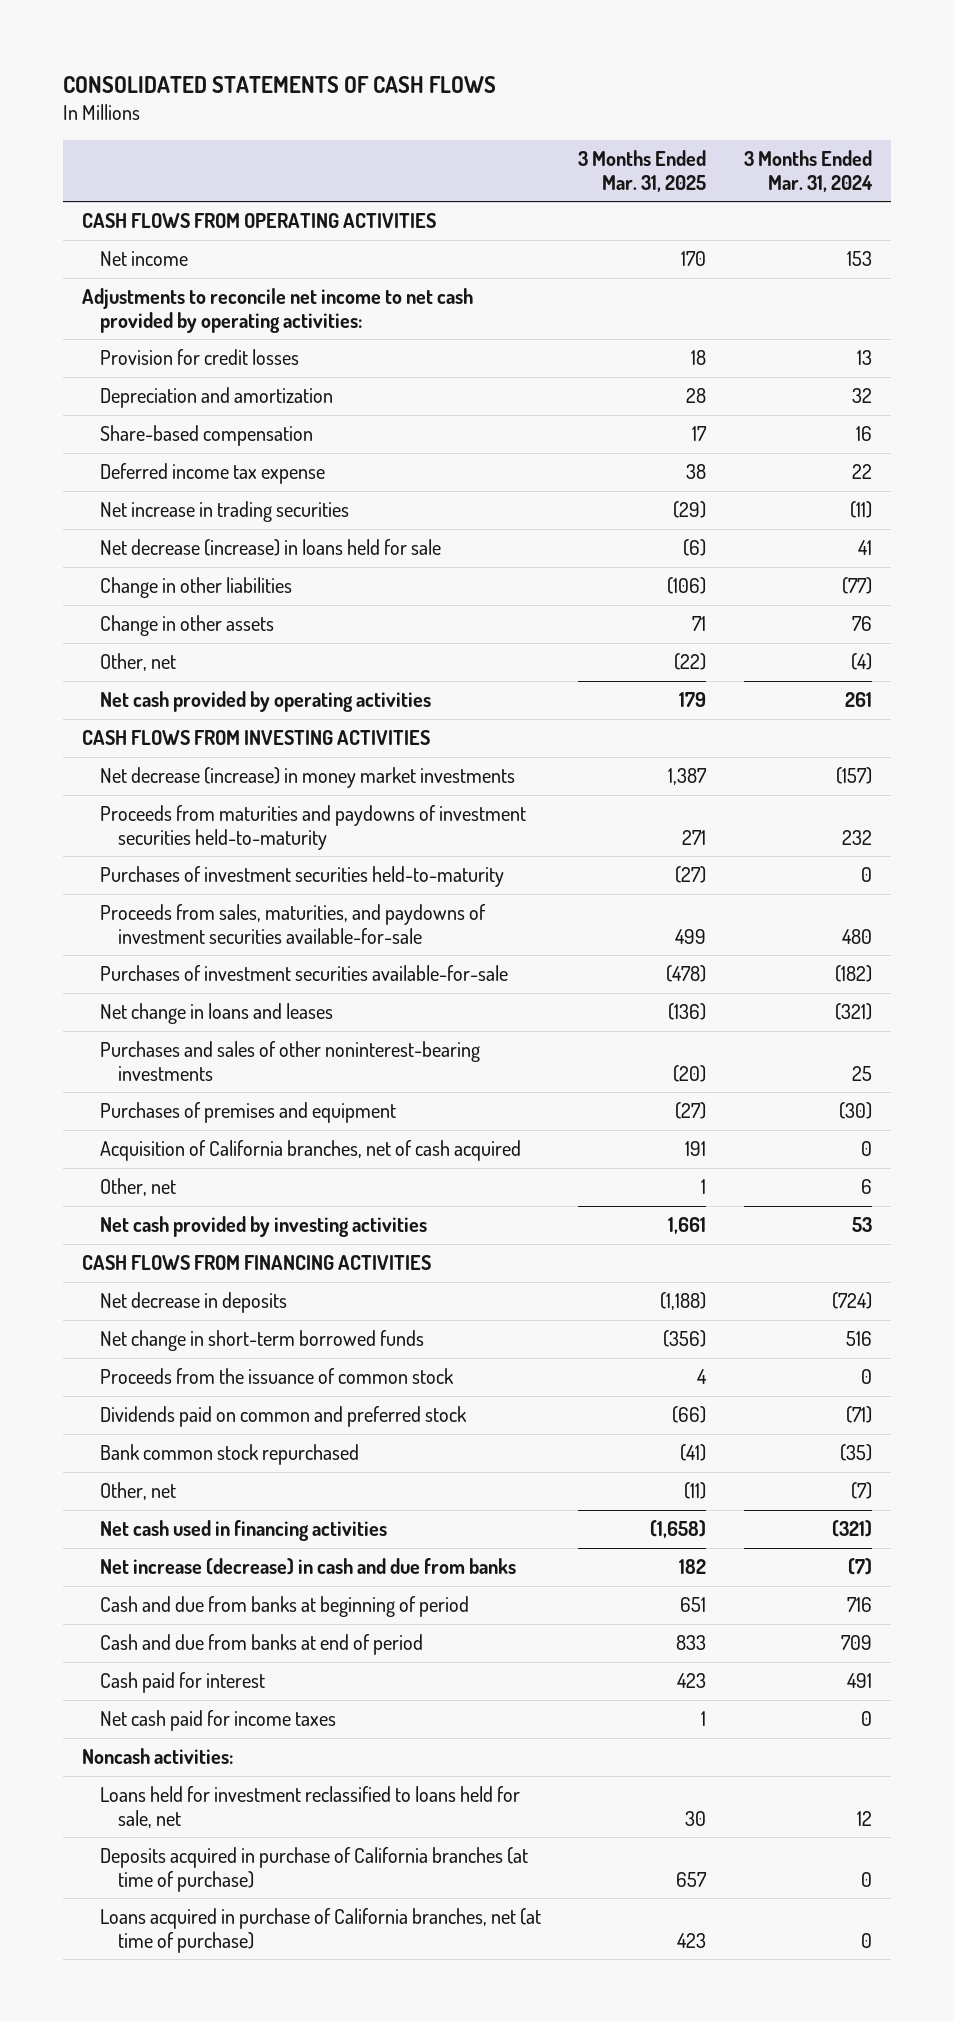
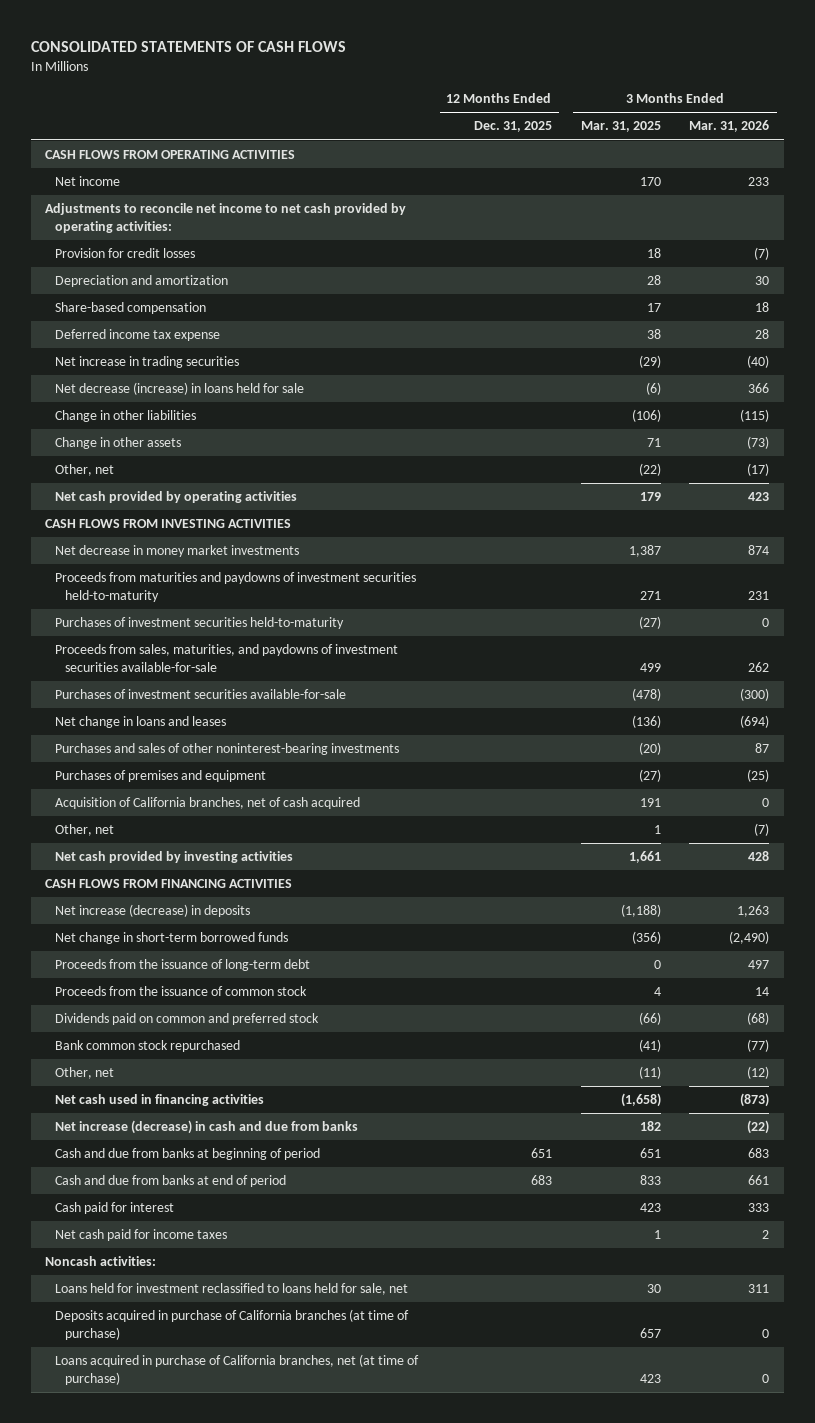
- | 3 Months Ended Mar. 31, 2025 | 3 Months Ended Mar. 31, 2024
+ | 12 Months Ended Dec. 31, 2025 | 3 Months Ended Mar. 31, 2025 | 3 Months Ended Mar. 31, 2026
- Net decrease (increase) in money market investments | 1,387 | (157)
+ Net decrease in money market investments | | 1,387 | 874
- Net decrease in deposits | (1,188) | (724)
+ Net increase (decrease) in deposits | | (1,188) | 1,263
+ Proceeds from the issuance of long-term debt | | 0 | 497

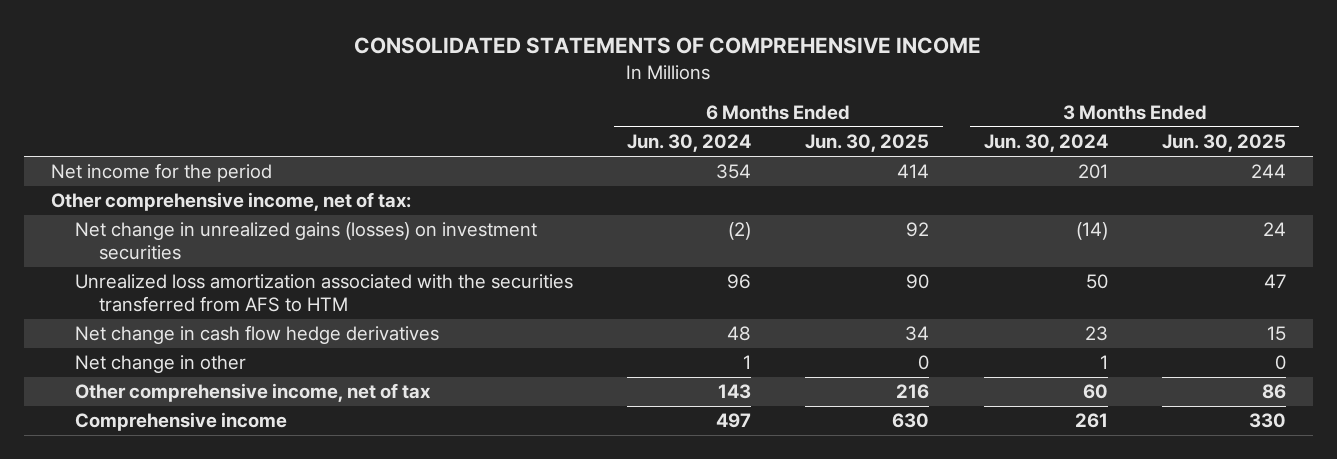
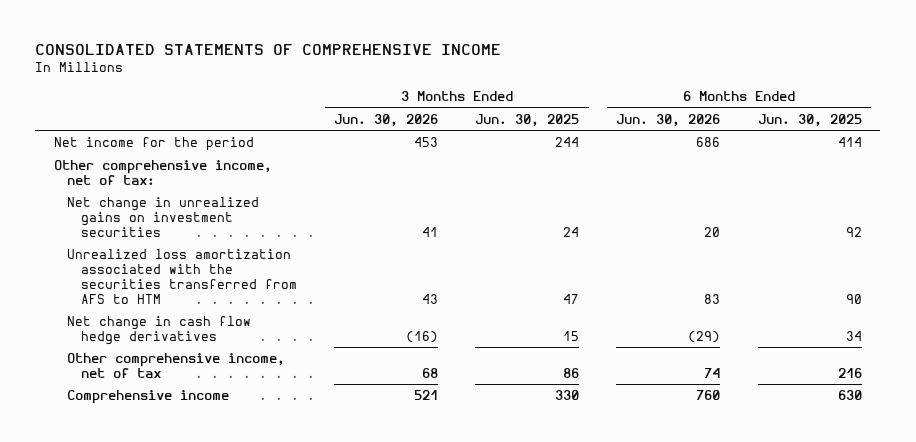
- | 6 Months Ended Jun. 30, 2024 | 6 Months Ended Jun. 30, 2025 | 3 Months Ended Jun. 30, 2024 | 3 Months Ended Jun. 30, 2025
+ | 3 Months Ended Jun. 30, 2026 | 3 Months Ended Jun. 30, 2025 | 6 Months Ended Jun. 30, 2026 | 6 Months Ended Jun. 30, 2025
- Net change in unrealized gains (losses) on investment securities | (2) | 92 | (14) | 24
+ Net change in unrealized gains on investment securities | 41 | 24 | 20 | 92
- Net change in other | 1 | 0 | 1 | 0

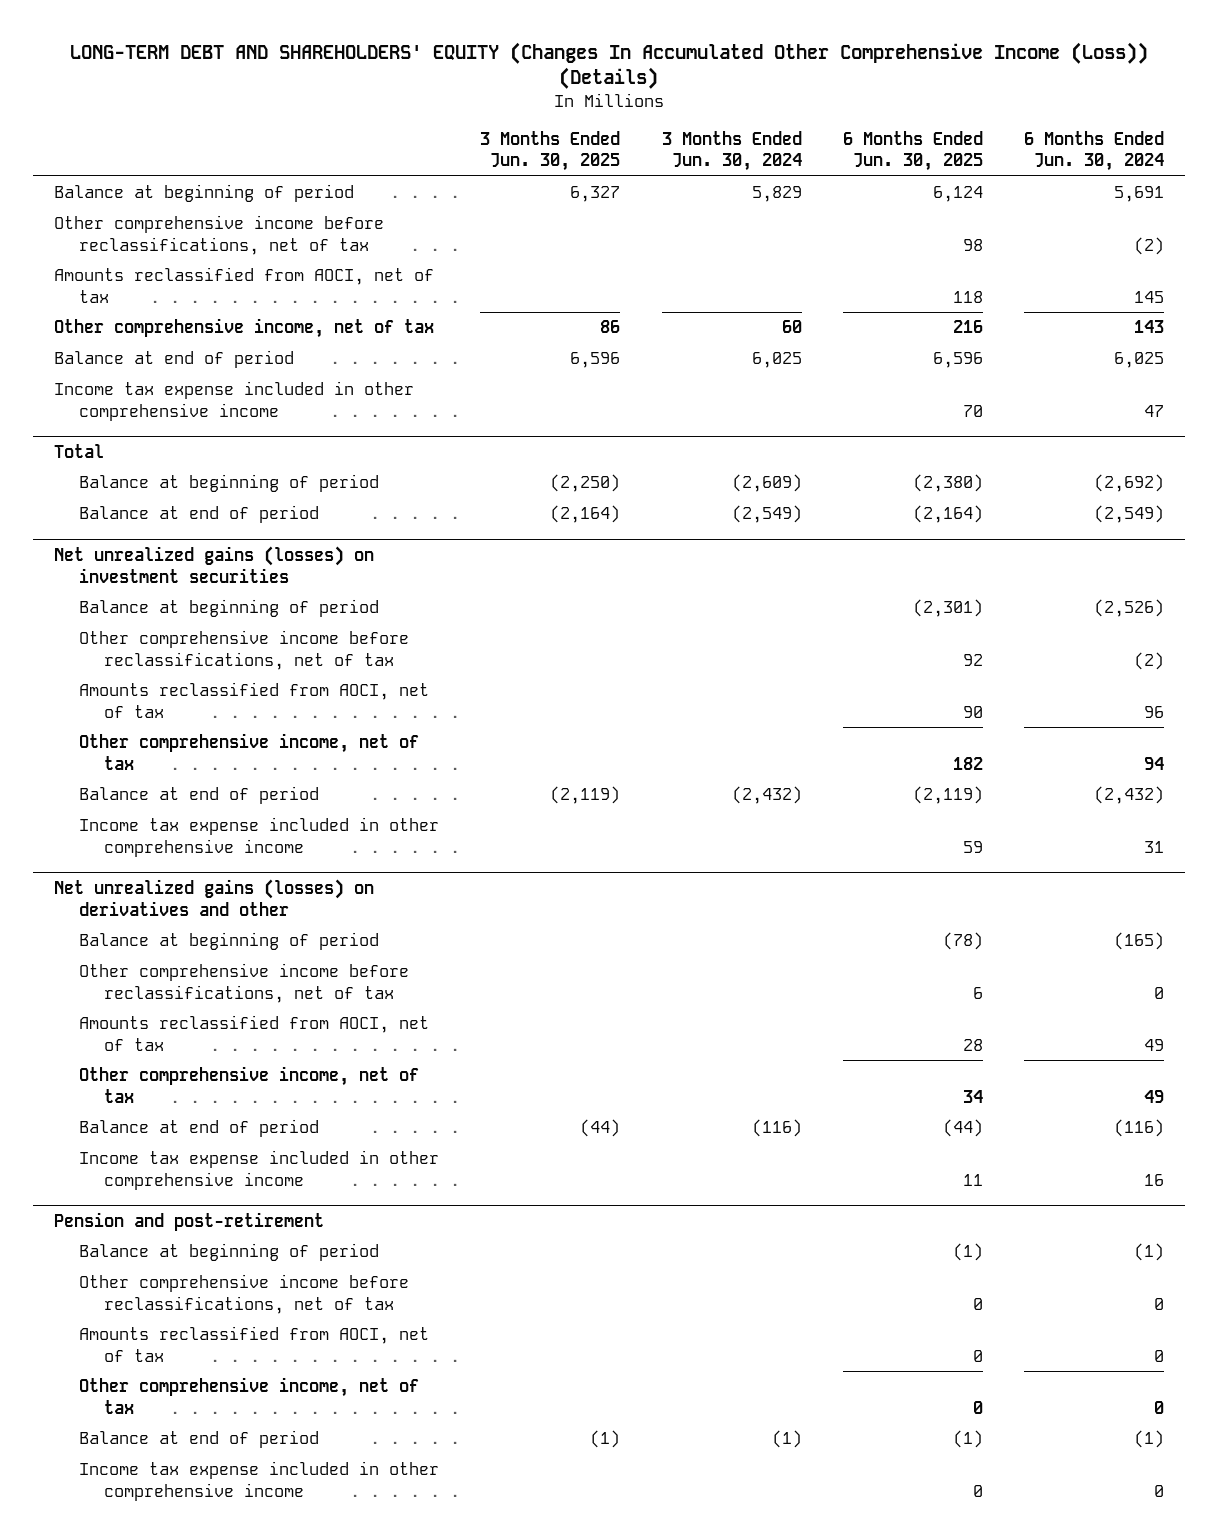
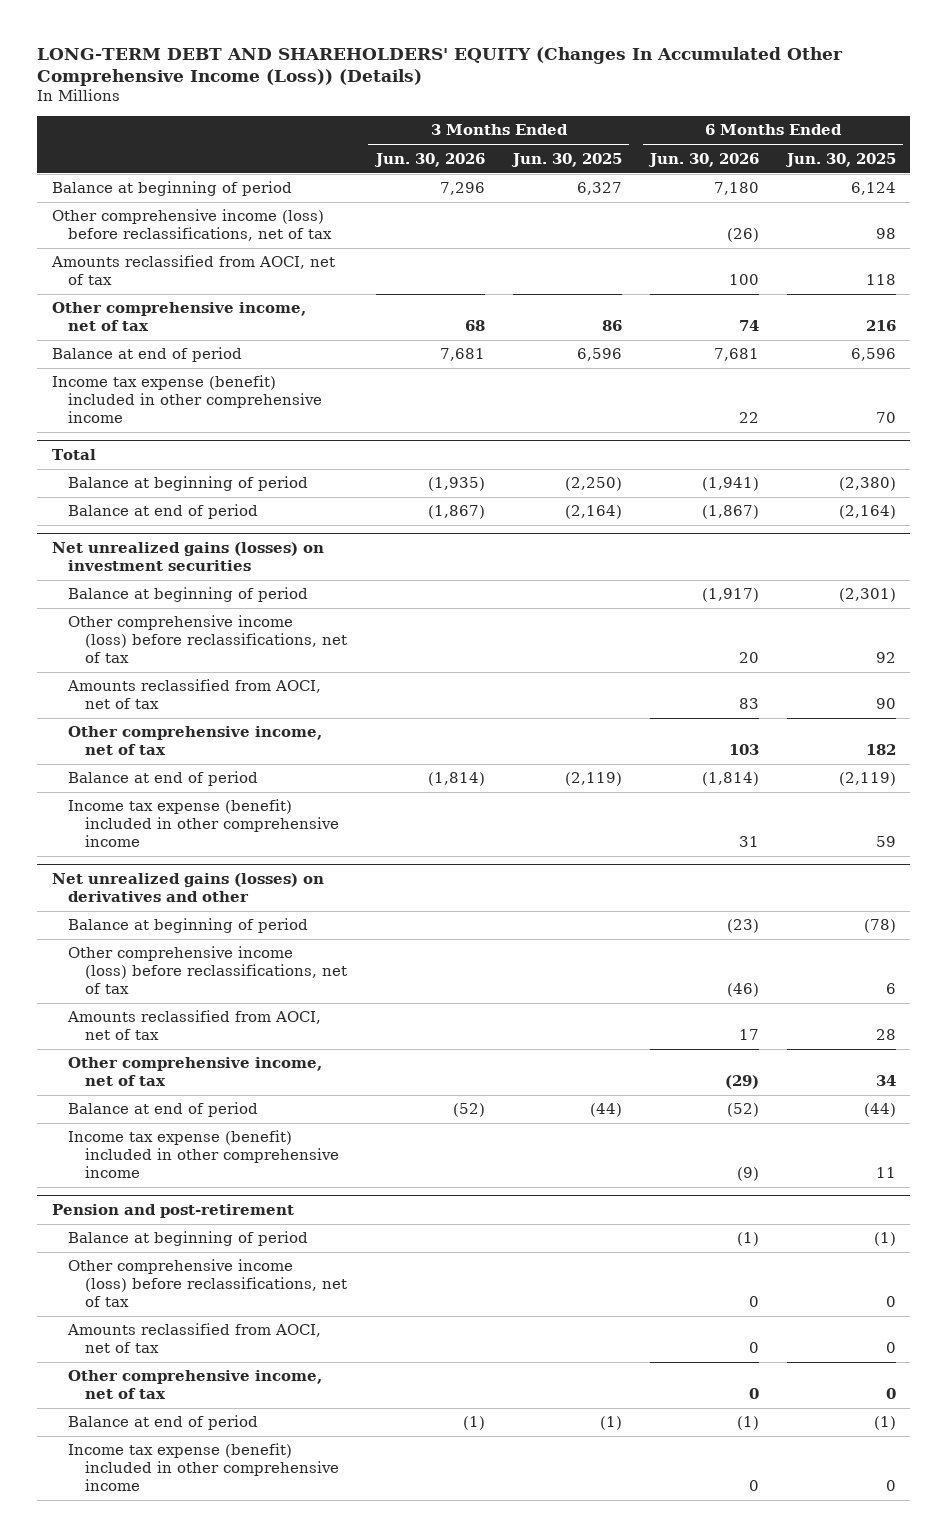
- | 3 Months Ended Jun. 30, 2025 | 3 Months Ended Jun. 30, 2024 | 6 Months Ended Jun. 30, 2025 | 6 Months Ended Jun. 30, 2024
+ | 3 Months Ended Jun. 30, 2026 | 3 Months Ended Jun. 30, 2025 | 6 Months Ended Jun. 30, 2026 | 6 Months Ended Jun. 30, 2025
- Other comprehensive income before reclassifications, net of tax | | | 98 | (2)
+ Other comprehensive income (loss) before reclassifications, net of tax | | | (26) | 98
- Income tax expense included in other comprehensive income | | | 70 | 47
+ Income tax expense (benefit) included in other comprehensive income | | | 22 | 70
@ Net unrealized gains (losses) on investment securities
- Other comprehensive income before reclassifications, net of tax | | | 92 | (2)
+ Other comprehensive income (loss) before reclassifications, net of tax | | | 20 | 92
- Income tax expense included in other comprehensive income | | | 59 | 31
+ Income tax expense (benefit) included in other comprehensive income | | | 31 | 59
@ Net unrealized gains (losses) on derivatives and other
- Other comprehensive income before reclassifications, net of tax | | | 6 | 0
+ Other comprehensive income (loss) before reclassifications, net of tax | | | (46) | 6
- Income tax expense included in other comprehensive income | | | 11 | 16
+ Income tax expense (benefit) included in other comprehensive income | | | (9) | 11
@ Pension and post-retirement
- Other comprehensive income before reclassifications, net of tax | | | 0 | 0
+ Other comprehensive income (loss) before reclassifications, net of tax | | | 0 | 0
- Income tax expense included in other comprehensive income | | | 0 | 0
+ Income tax expense (benefit) included in other comprehensive income | | | 0 | 0

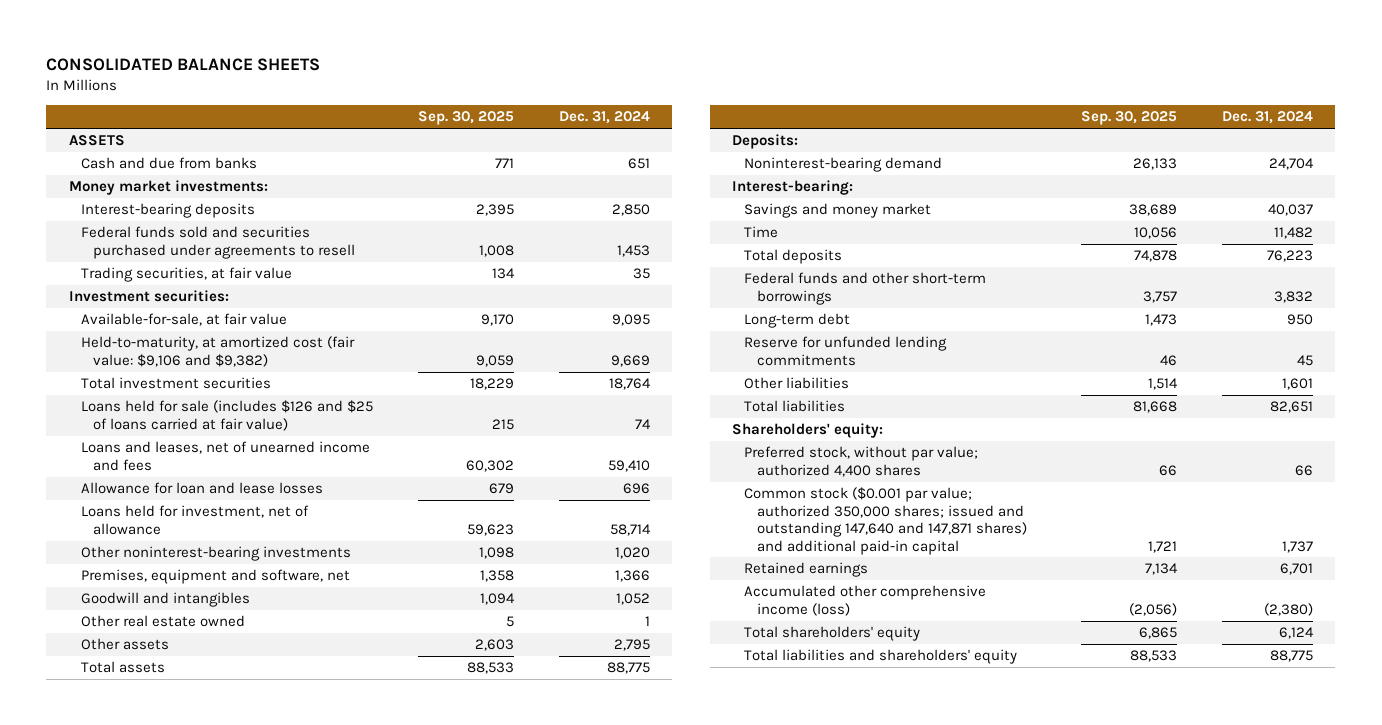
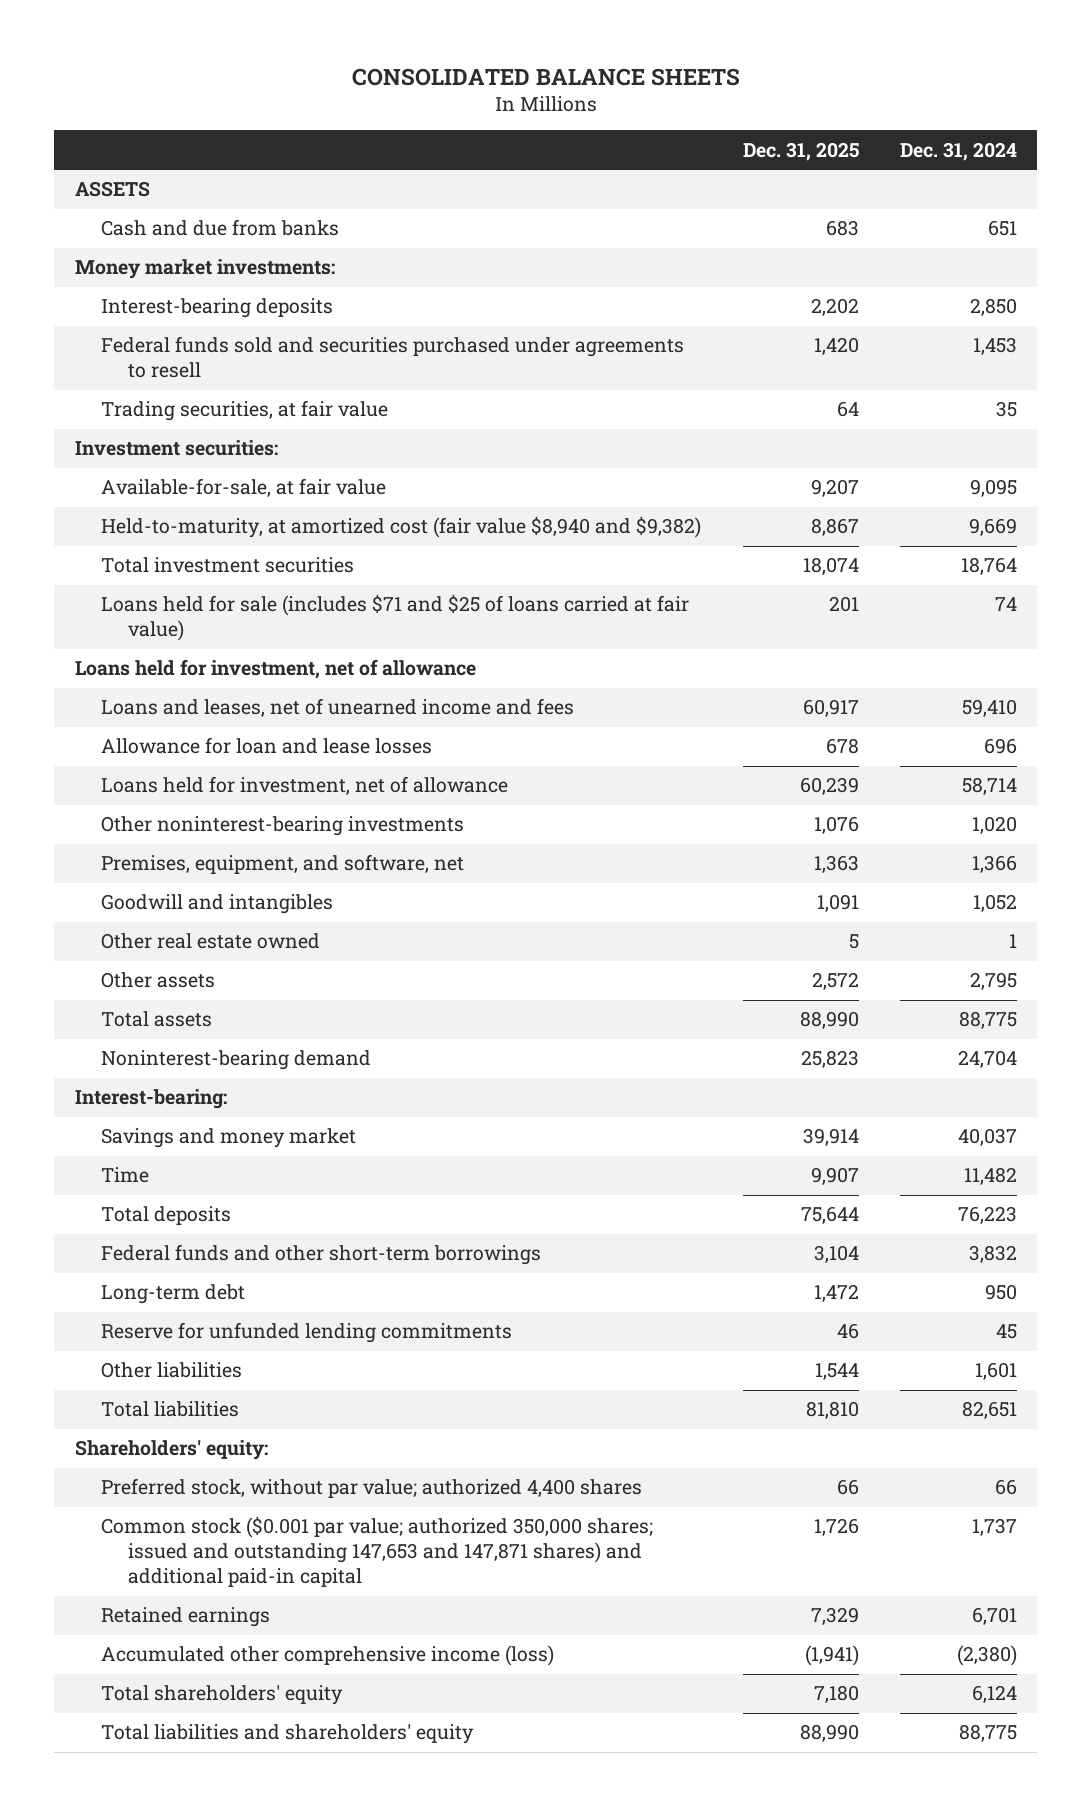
- | Sep. 30, 2025 | Dec. 31, 2024
+ | Dec. 31, 2025 | Dec. 31, 2024
- Held-to-maturity, at amortized cost (fair value: $9,106 and $9,382) | 9,059 | 9,669
+ Held-to-maturity, at amortized cost (fair value $8,940 and $9,382) | 8,867 | 9,669
- Loans held for sale (includes $126 and $25 of loans carried at fair value) | 215 | 74
+ Loans held for sale (includes $71 and $25 of loans carried at fair value) | 201 | 74
+ Loans held for investment, net of allowance
- Premises, equipment and software, net | 1,358 | 1,366
+ Premises, equipment, and software, net | 1,363 | 1,366
- Deposits:
- Common stock ($0.001 par value; authorized 350,000 shares; issued and outstanding 147,640 and 147,871 shares) and additional paid-in capital | 1,721 | 1,737
+ Common stock ($0.001 par value; authorized 350,000 shares; issued and outstanding 147,653 and 147,871 shares) and additional paid-in capital | 1,726 | 1,737

